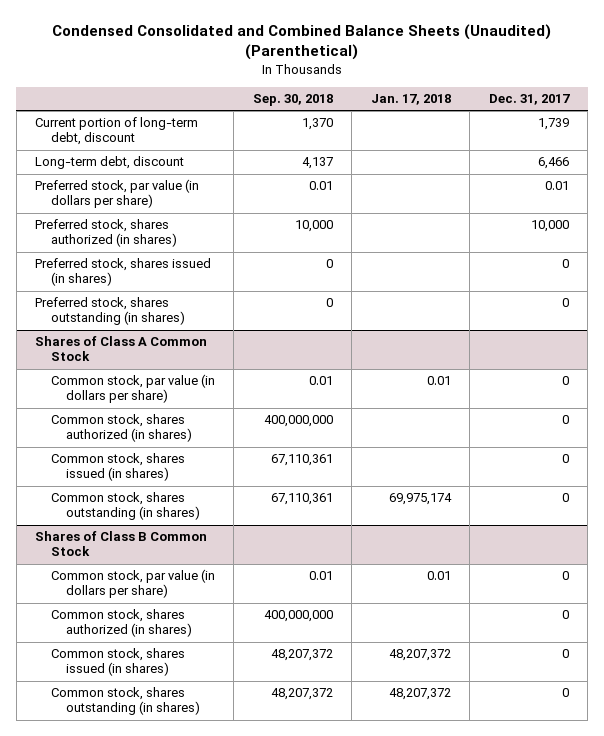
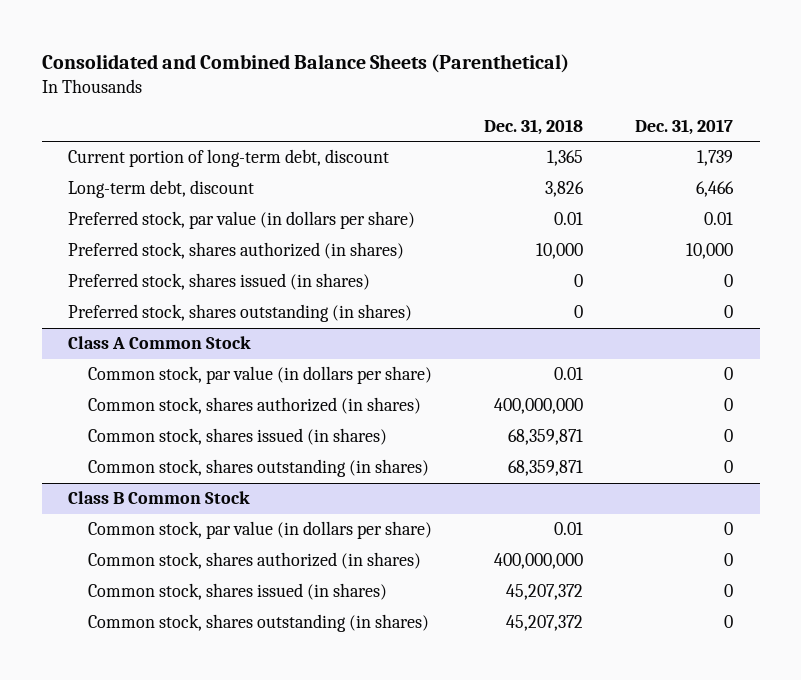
- Condensed Consolidated and Combined Balance Sheets (Unaudited) (Parenthetical)
+ Consolidated and Combined Balance Sheets (Parenthetical)
- | Sep. 30, 2018 | Jan. 17, 2018 | Dec. 31, 2017
+ | Dec. 31, 2018 | Dec. 31, 2017
- Shares of Class A Common Stock
+ Class A Common Stock
- Shares of Class B Common Stock
+ Class B Common Stock

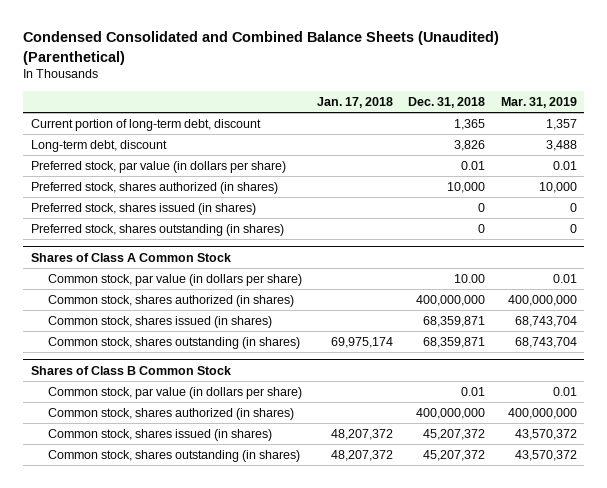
- Consolidated and Combined Balance Sheets (Parenthetical)
+ Condensed Consolidated and Combined Balance Sheets (Unaudited) (Parenthetical)
- | Dec. 31, 2018 | Dec. 31, 2017
+ | Jan. 17, 2018 | Dec. 31, 2018 | Mar. 31, 2019
- Class A Common Stock
- Common stock, par value (in dollars per share) | 0.01 | 0
+ Shares of Class A Common Stock
+ Common stock, par value (in dollars per share) | | 10.00 | 0.01
- Class B Common Stock
+ Shares of Class B Common Stock

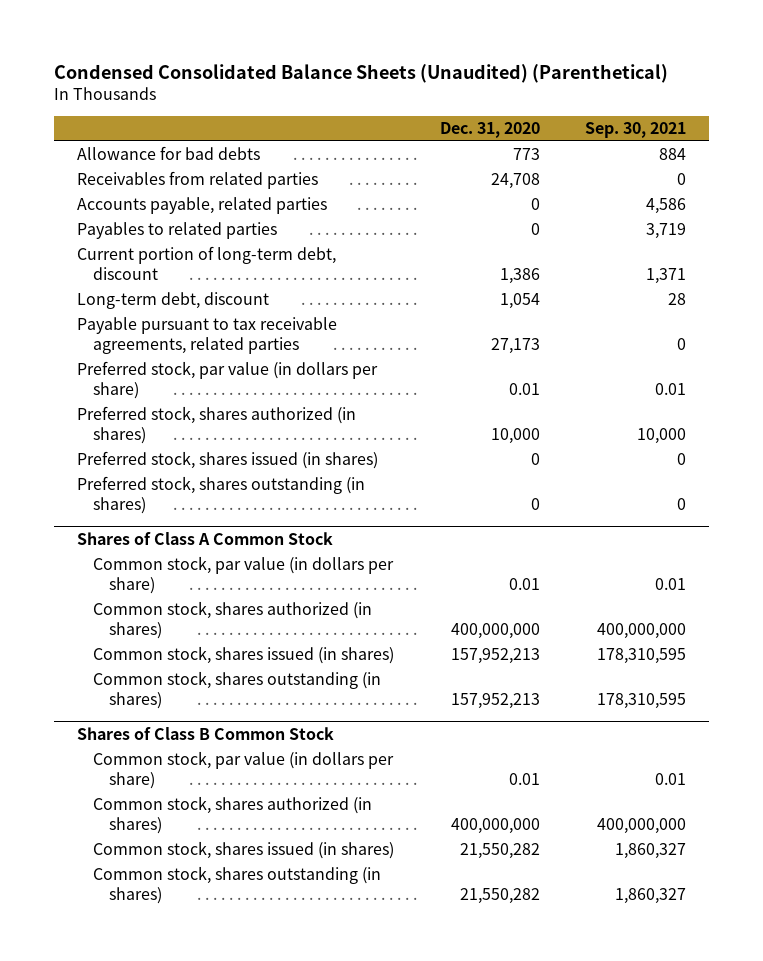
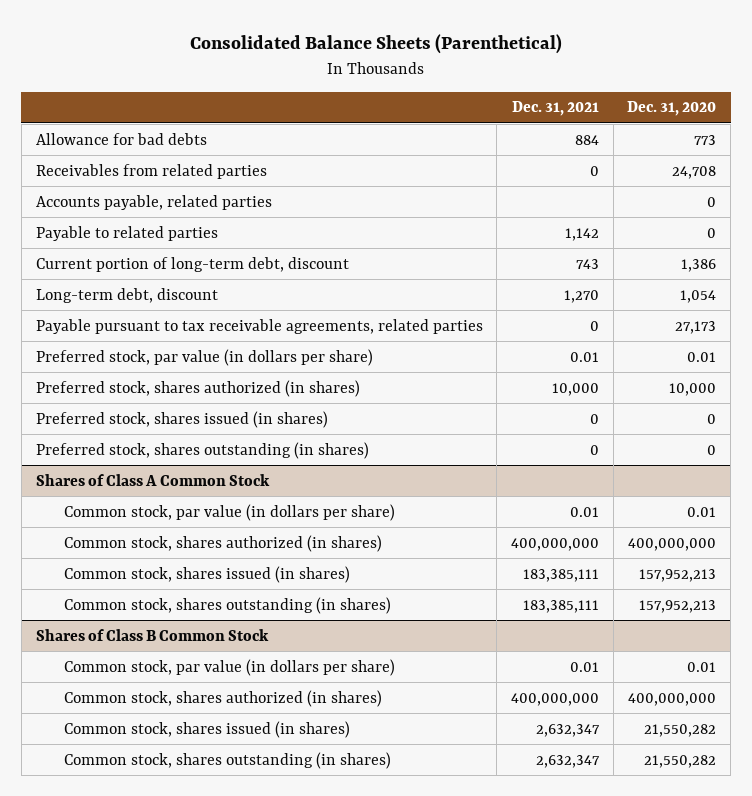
- Condensed Consolidated Balance Sheets (Unaudited) (Parenthetical)
+ Consolidated Balance Sheets (Parenthetical)
- | Dec. 31, 2020 | Sep. 30, 2021
+ | Dec. 31, 2021 | Dec. 31, 2020
- Payables to related parties | 0 | 3,719
+ Payable to related parties | 1,142 | 0

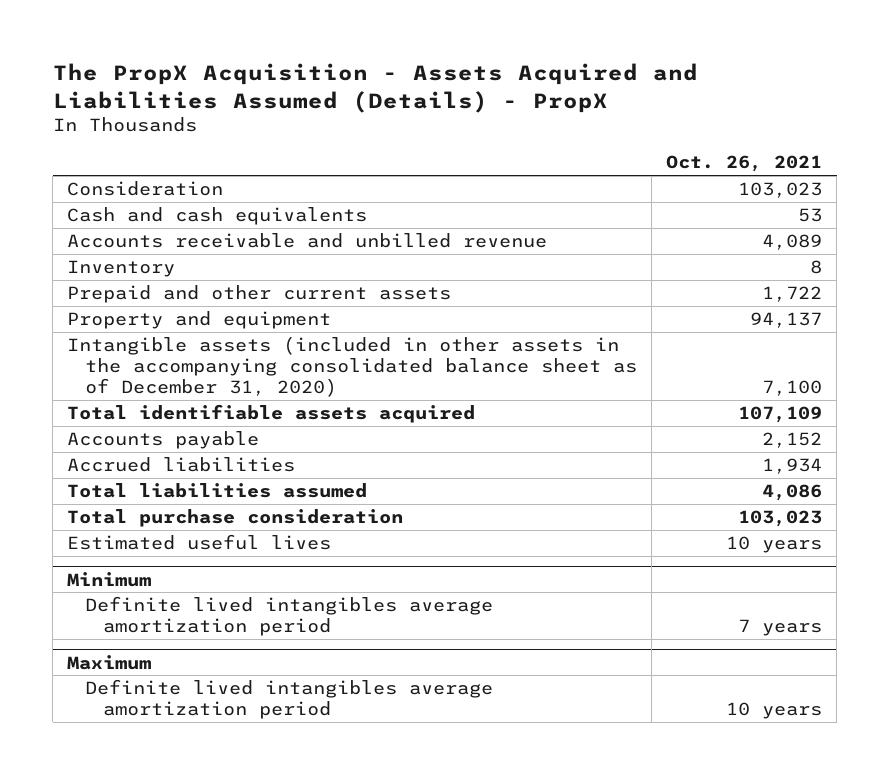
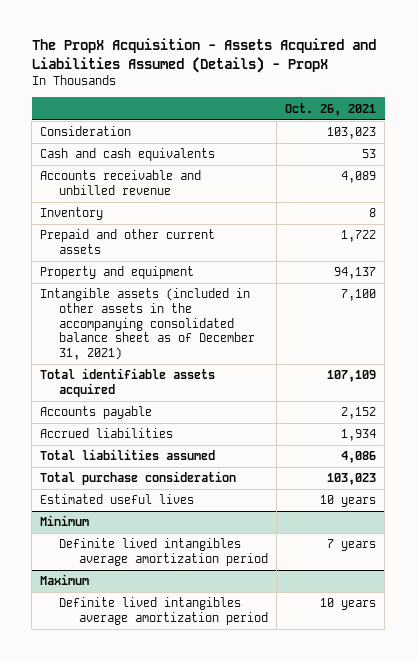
- Intangible assets (included in other assets in the accompanying consolidated balance sheet as of December 31, 2020) | 7,100
+ Intangible assets (included in other assets in the accompanying consolidated balance sheet as of December 31, 2021) | 7,100

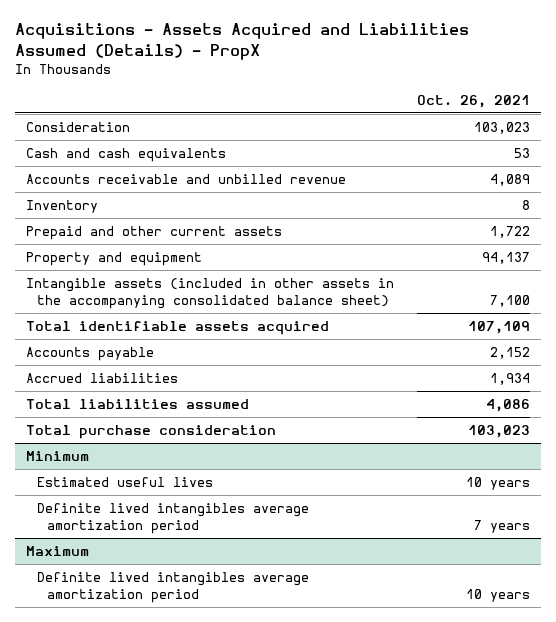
- The PropX Acquisition - Assets Acquired and Liabilities Assumed (Details) - PropX
+ Acquisitions - Assets Acquired and Liabilities Assumed (Details) - PropX
- Intangible assets (included in other assets in the accompanying consolidated balance sheet as of December 31, 2021) | 7,100
+ Intangible assets (included in other assets in the accompanying consolidated balance sheet) | 7,100
- Estimated useful lives | 10 years
@ Minimum
+ Estimated useful lives | 10 years

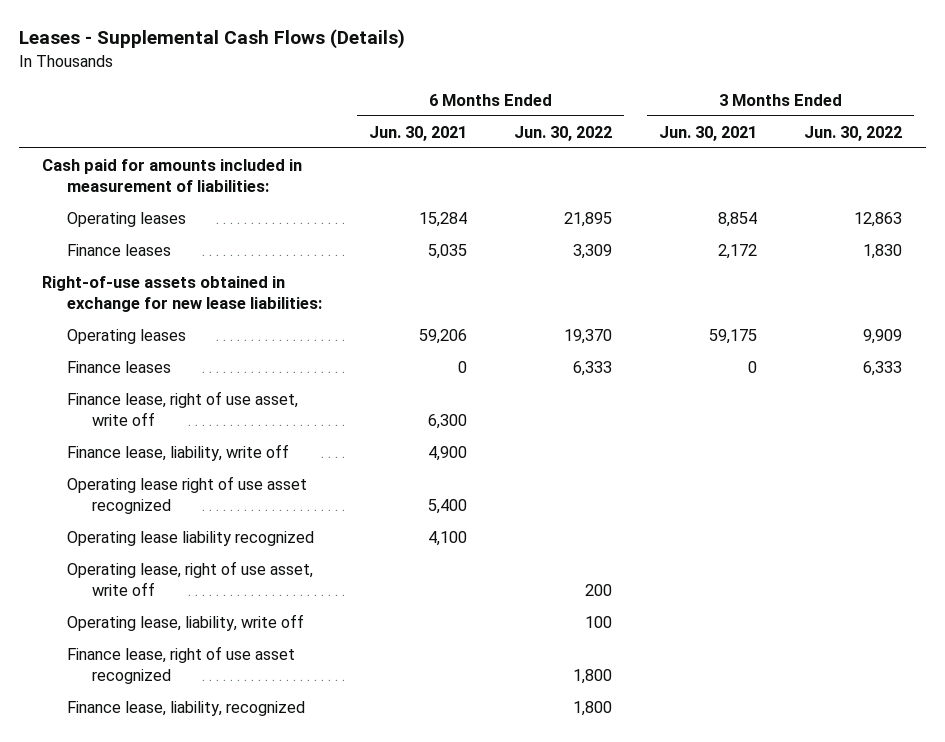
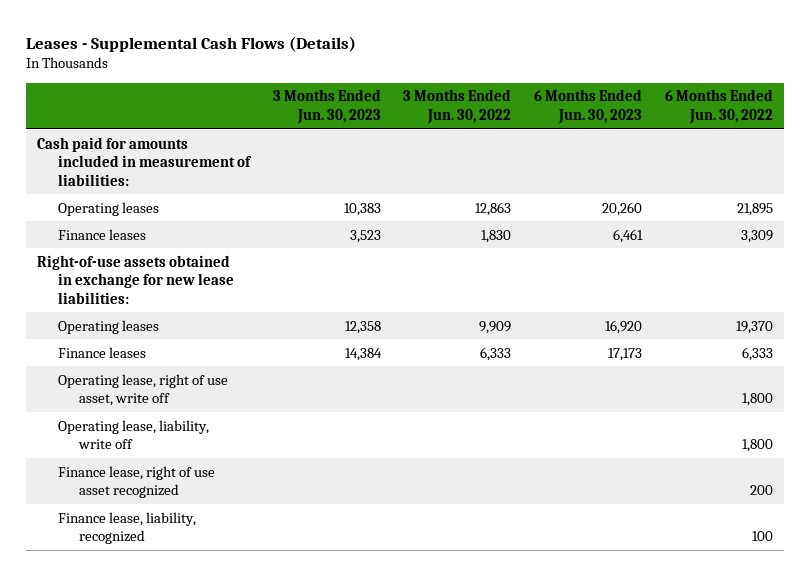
- | 6 Months Ended Jun. 30, 2021 | 6 Months Ended Jun. 30, 2022 | 3 Months Ended Jun. 30, 2021 | 3 Months Ended Jun. 30, 2022
+ | 3 Months Ended Jun. 30, 2023 | 3 Months Ended Jun. 30, 2022 | 6 Months Ended Jun. 30, 2023 | 6 Months Ended Jun. 30, 2022
- Finance lease, right of use asset, write off | 6,300 | | |
- Finance lease, liability, write off | 4,900 | | |
- Operating lease right of use asset recognized | 5,400 | | |
- Operating lease liability recognized | 4,100 | | |
- Operating lease, right of use asset, write off | | 200 | |
- Operating lease, liability, write off | | 100 | |
- Finance lease, right of use asset recognized | | 1,800 | |
- Finance lease, liability, recognized | | 1,800 | |
+ Operating lease, right of use asset, write off | | | | 1,800
+ Operating lease, liability, write off | | | | 1,800
+ Finance lease, right of use asset recognized | | | | 200
+ Finance lease, liability, recognized | | | | 100

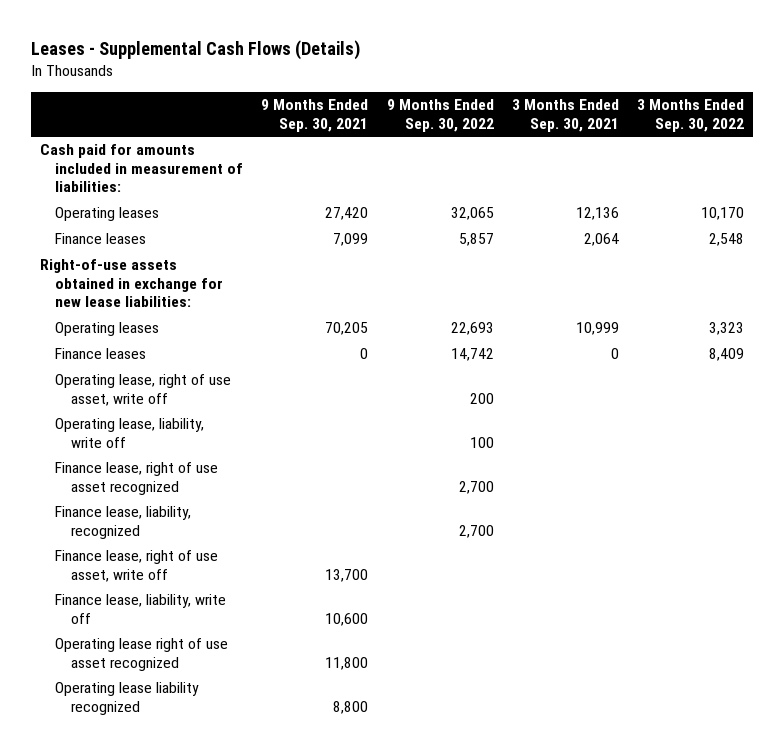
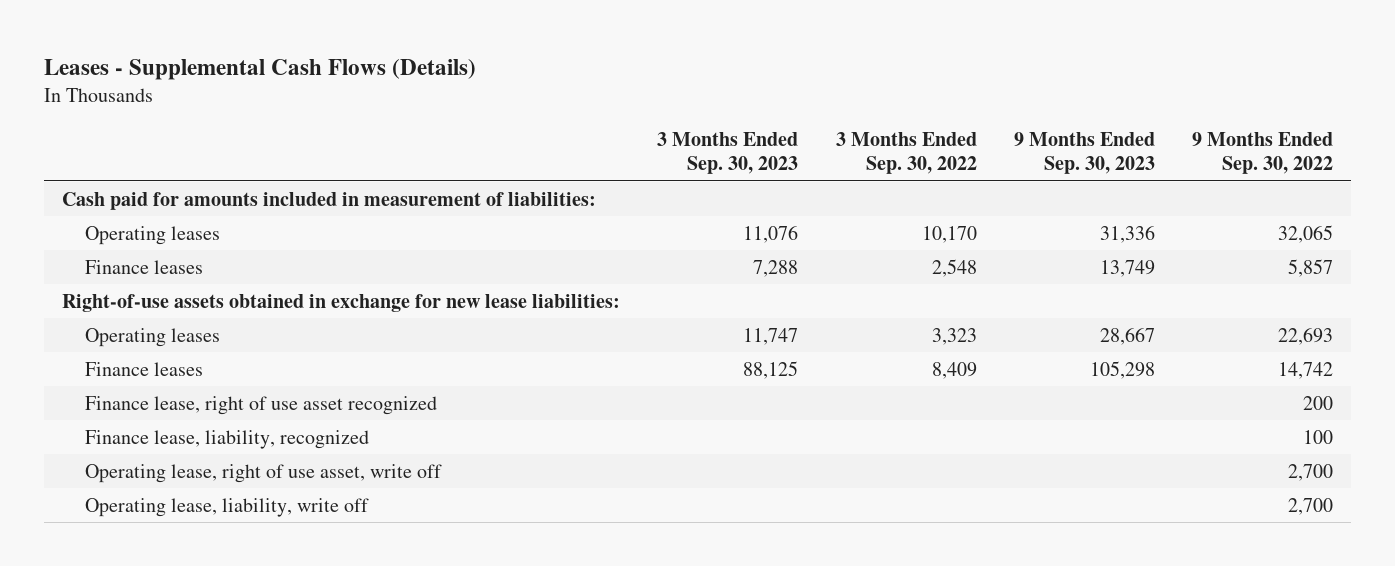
- | 9 Months Ended Sep. 30, 2021 | 9 Months Ended Sep. 30, 2022 | 3 Months Ended Sep. 30, 2021 | 3 Months Ended Sep. 30, 2022
+ | 3 Months Ended Sep. 30, 2023 | 3 Months Ended Sep. 30, 2022 | 9 Months Ended Sep. 30, 2023 | 9 Months Ended Sep. 30, 2022
- Operating lease, right of use asset, write off | | 200 | |
- Operating lease, liability, write off | | 100 | |
- Finance lease, right of use asset recognized | | 2,700 | |
- Finance lease, liability, recognized | | 2,700 | |
- Finance lease, right of use asset, write off | 13,700 | | |
- Finance lease, liability, write off | 10,600 | | |
- Operating lease right of use asset recognized | 11,800 | | |
- Operating lease liability recognized | 8,800 | | |
+ Finance lease, right of use asset recognized | | | | 200
+ Finance lease, liability, recognized | | | | 100
+ Operating lease, right of use asset, write off | | | | 2,700
+ Operating lease, liability, write off | | | | 2,700

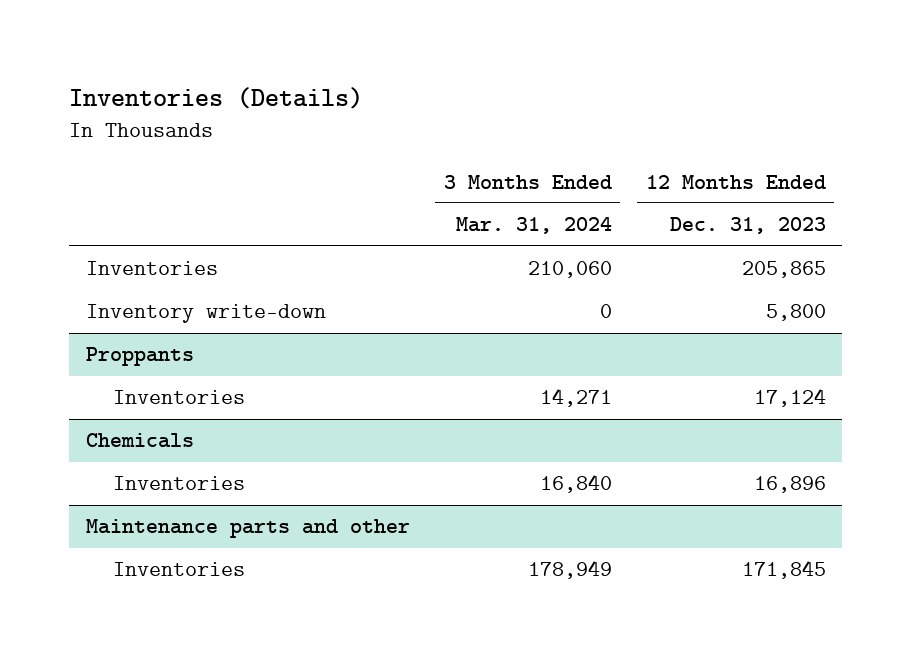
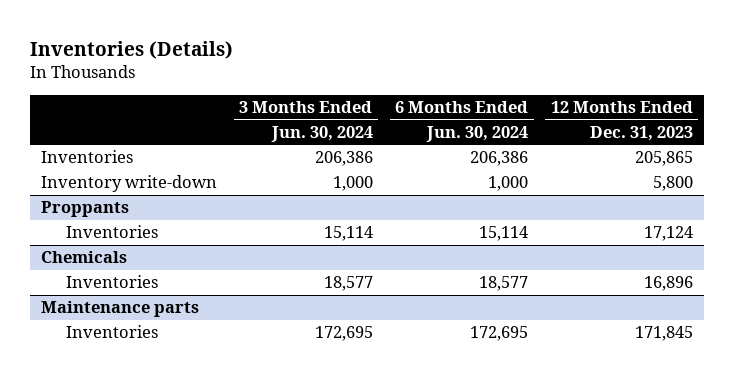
- | 3 Months Ended Mar. 31, 2024 | 12 Months Ended Dec. 31, 2023
+ | 3 Months Ended Jun. 30, 2024 | 6 Months Ended Jun. 30, 2024 | 12 Months Ended Dec. 31, 2023
- Maintenance parts and other
+ Maintenance parts

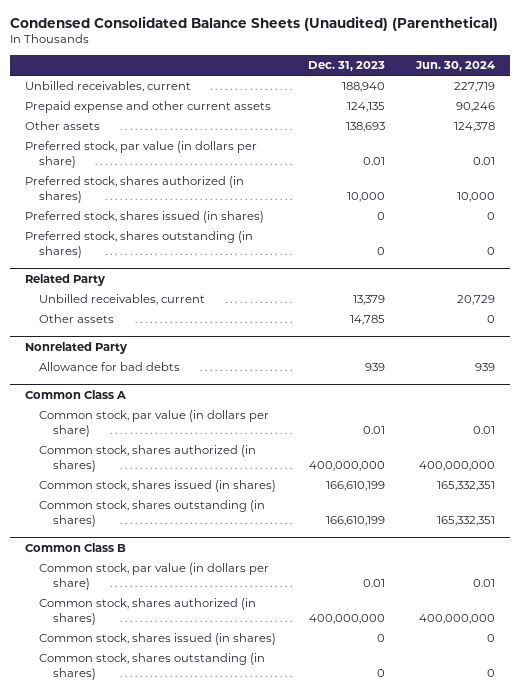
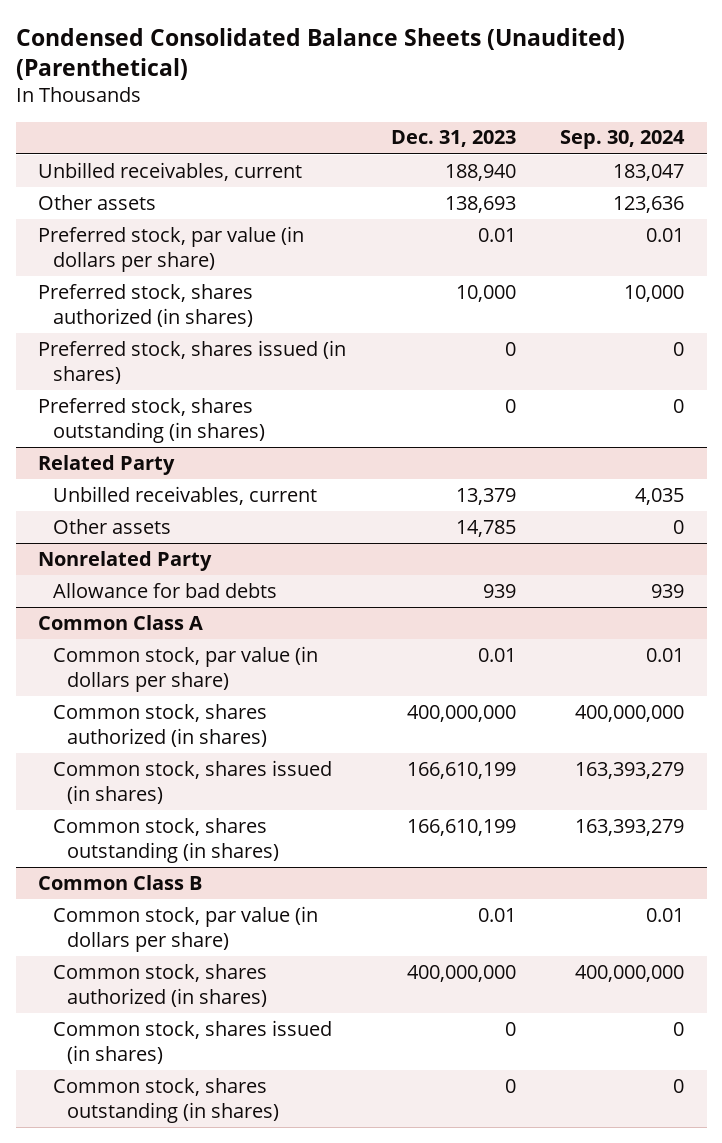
- | Dec. 31, 2023 | Jun. 30, 2024
+ | Dec. 31, 2023 | Sep. 30, 2024
- Prepaid expense and other current assets | 124,135 | 90,246

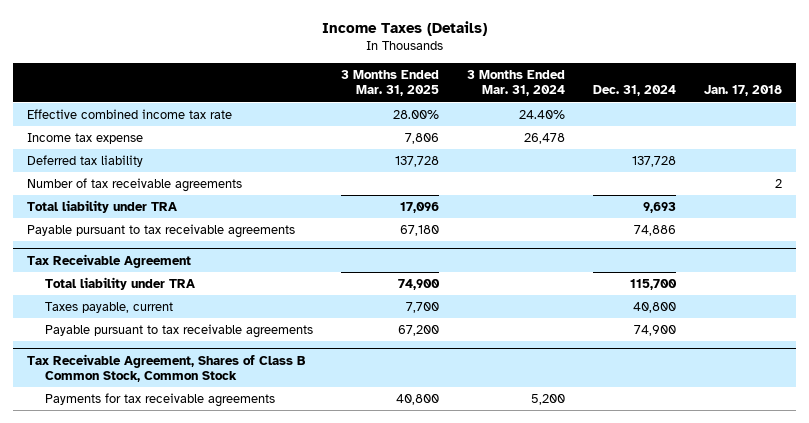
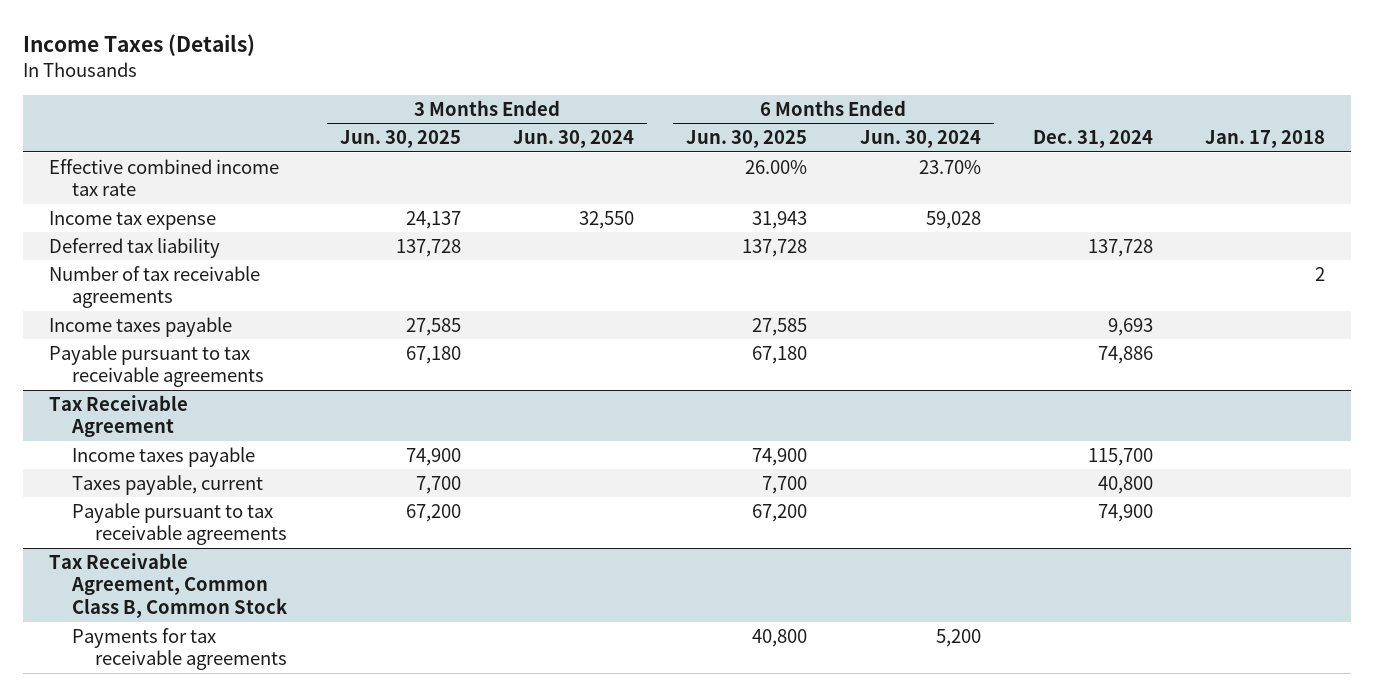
- | 3 Months Ended Mar. 31, 2025 | 3 Months Ended Mar. 31, 2024 | Dec. 31, 2024 | Jan. 17, 2018
+ | 3 Months Ended Jun. 30, 2025 | 3 Months Ended Jun. 30, 2024 | 6 Months Ended Jun. 30, 2025 | 6 Months Ended Jun. 30, 2024 | Dec. 31, 2024 | Jan. 17, 2018
- Total liability under TRA | 17,096 | | 9,693 |
+ Income taxes payable | 27,585 | | 27,585 | | 9,693 |
@ Tax Receivable Agreement
- Total liability under TRA | 74,900 | | 115,700 |
+ Income taxes payable | 74,900 | | 74,900 | | 115,700 |
- Tax Receivable Agreement, Shares of Class B Common Stock, Common Stock
+ Tax Receivable Agreement, Common Class B, Common Stock

